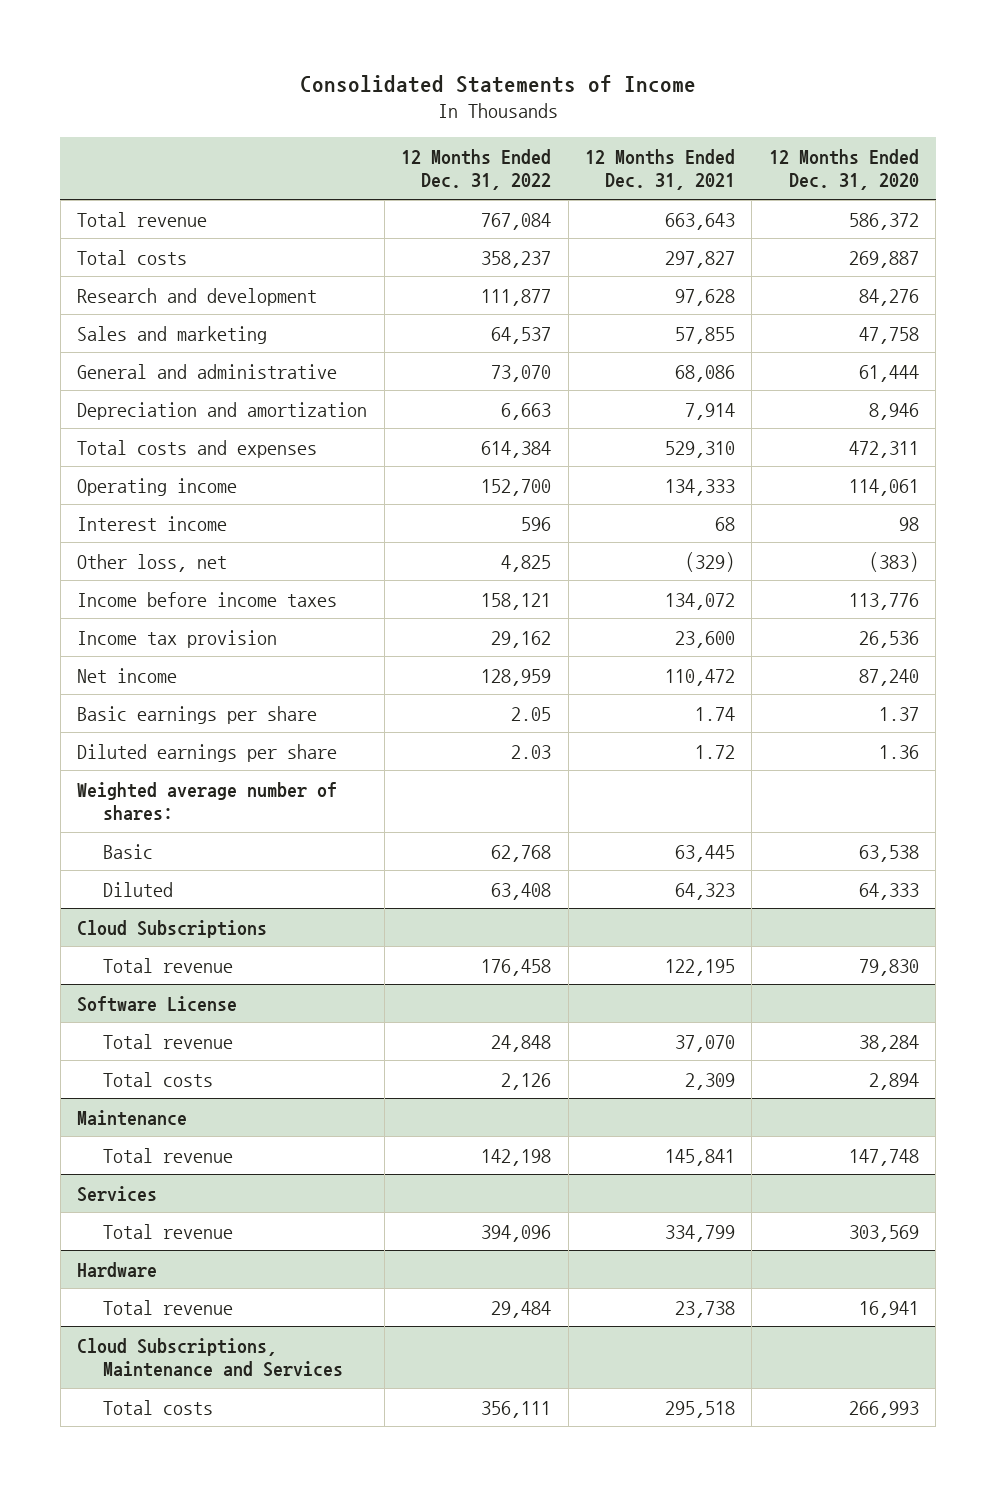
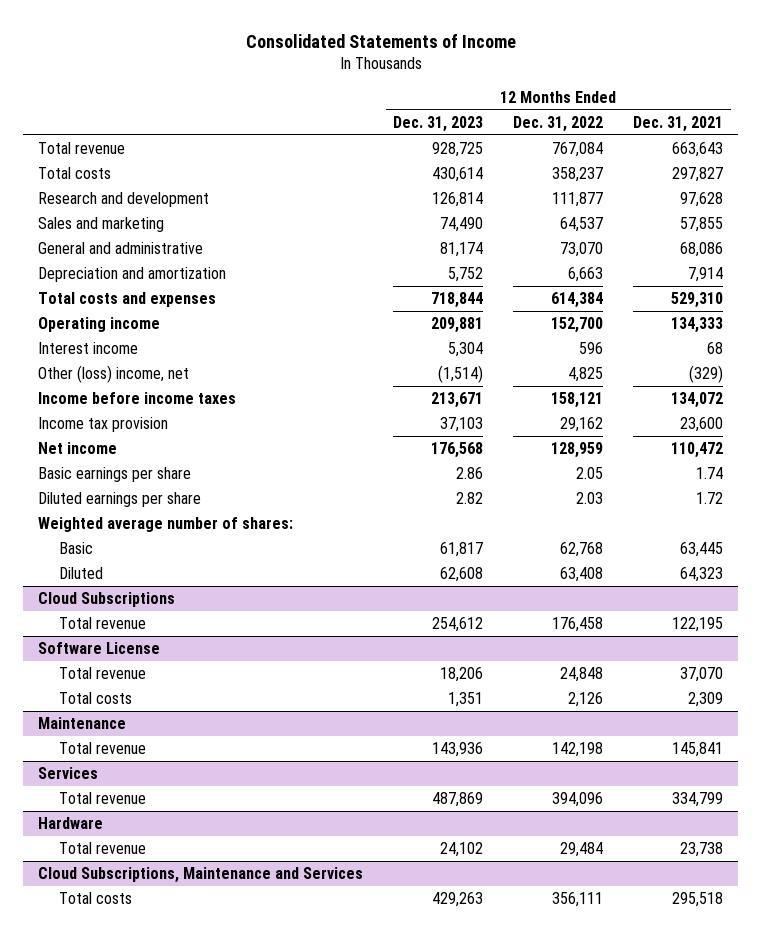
- | 12 Months Ended Dec. 31, 2022 | 12 Months Ended Dec. 31, 2021 | 12 Months Ended Dec. 31, 2020
+ | 12 Months Ended Dec. 31, 2023 | 12 Months Ended Dec. 31, 2022 | 12 Months Ended Dec. 31, 2021
- Other loss, net | 4,825 | (329) | (383)
+ Other (loss) income, net | (1,514) | 4,825 | (329)

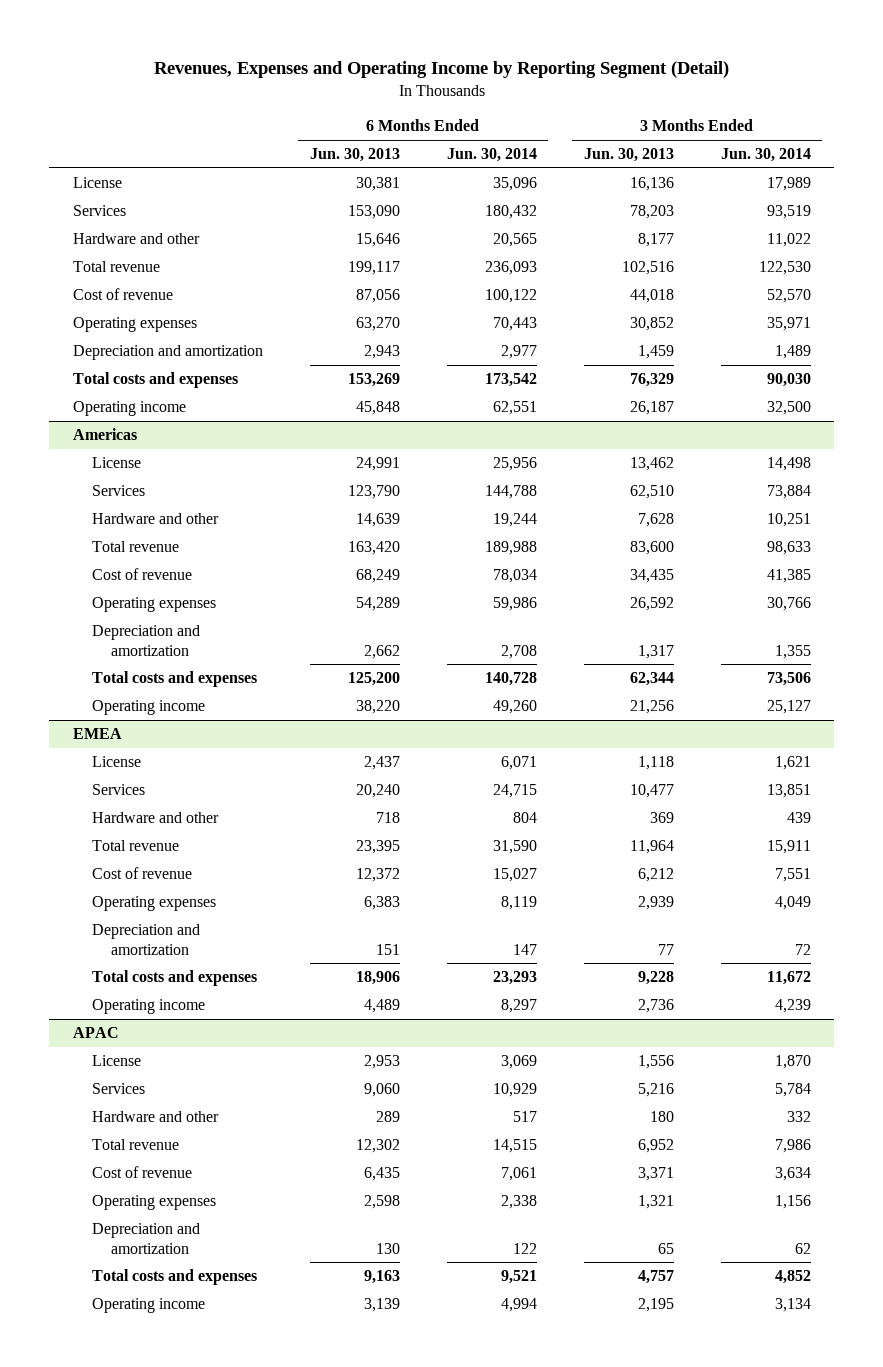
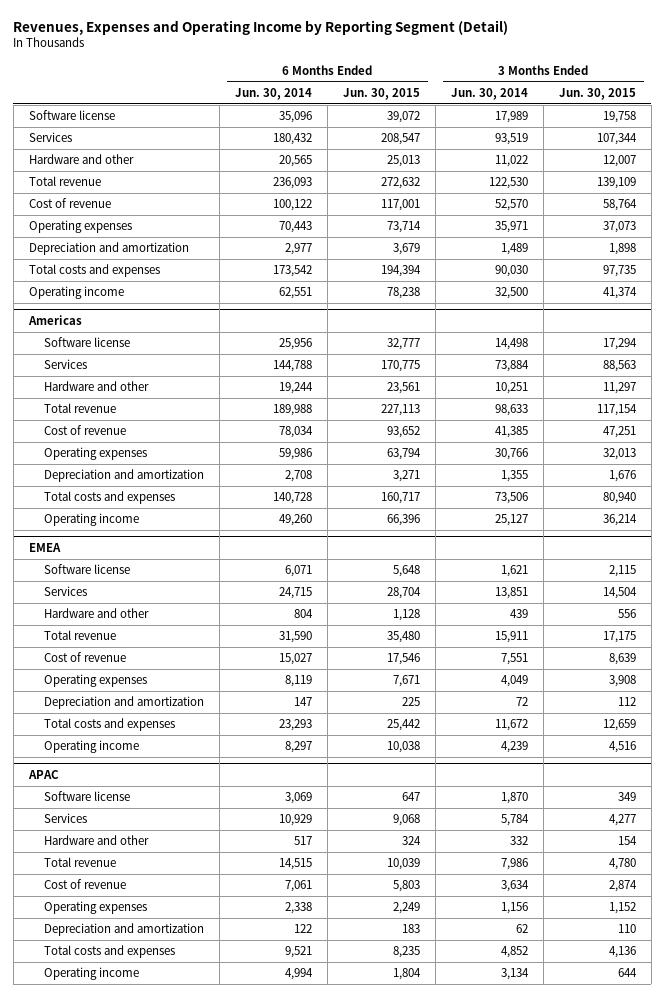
- | 6 Months Ended Jun. 30, 2013 | 6 Months Ended Jun. 30, 2014 | 3 Months Ended Jun. 30, 2013 | 3 Months Ended Jun. 30, 2014
+ | 6 Months Ended Jun. 30, 2014 | 6 Months Ended Jun. 30, 2015 | 3 Months Ended Jun. 30, 2014 | 3 Months Ended Jun. 30, 2015
- License | 30,381 | 35,096 | 16,136 | 17,989
+ Software license | 35,096 | 39,072 | 17,989 | 19,758
@ Americas
- License | 24,991 | 25,956 | 13,462 | 14,498
+ Software license | 25,956 | 32,777 | 14,498 | 17,294
@ EMEA
- License | 2,437 | 6,071 | 1,118 | 1,621
+ Software license | 6,071 | 5,648 | 1,621 | 2,115
@ APAC
- License | 2,953 | 3,069 | 1,556 | 1,870
+ Software license | 3,069 | 647 | 1,870 | 349

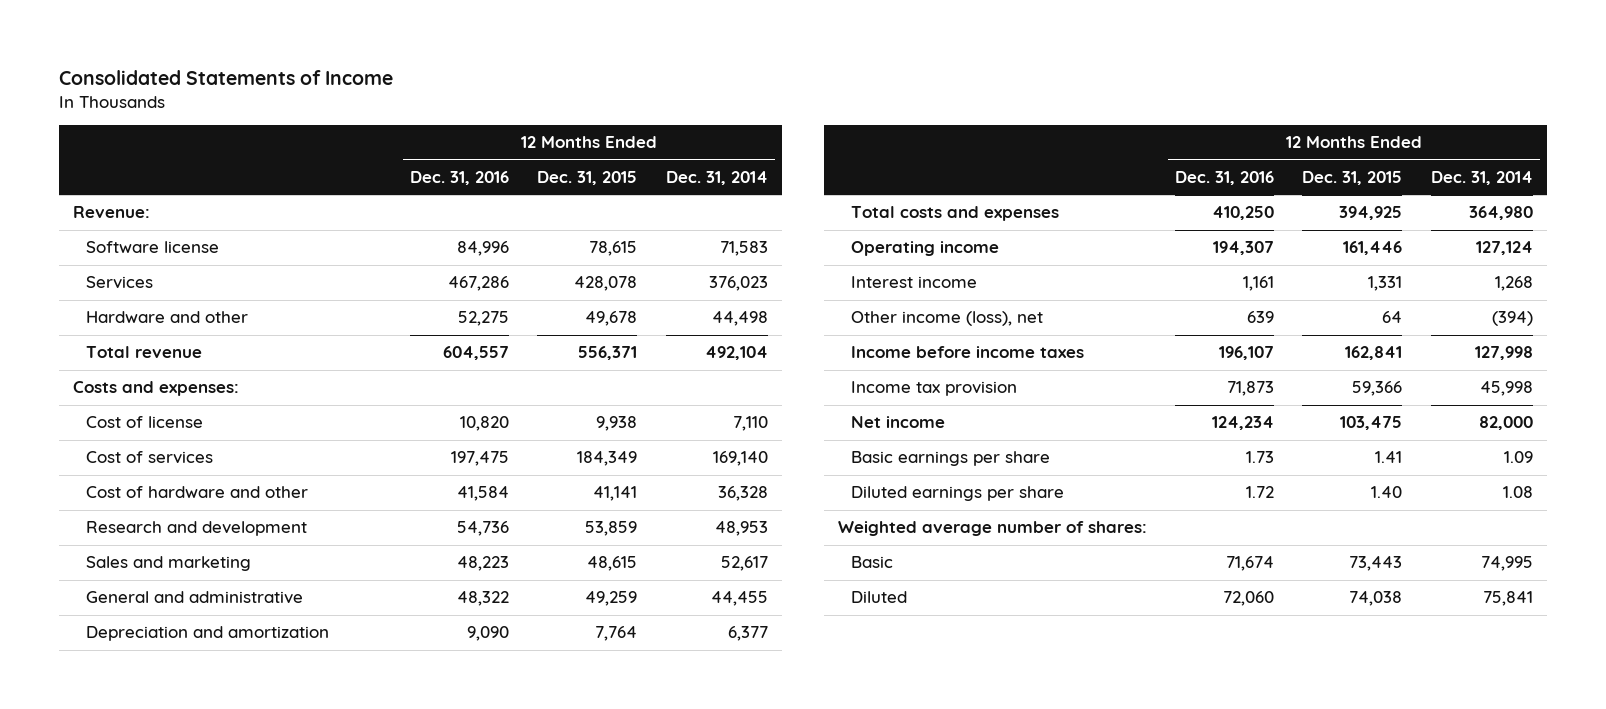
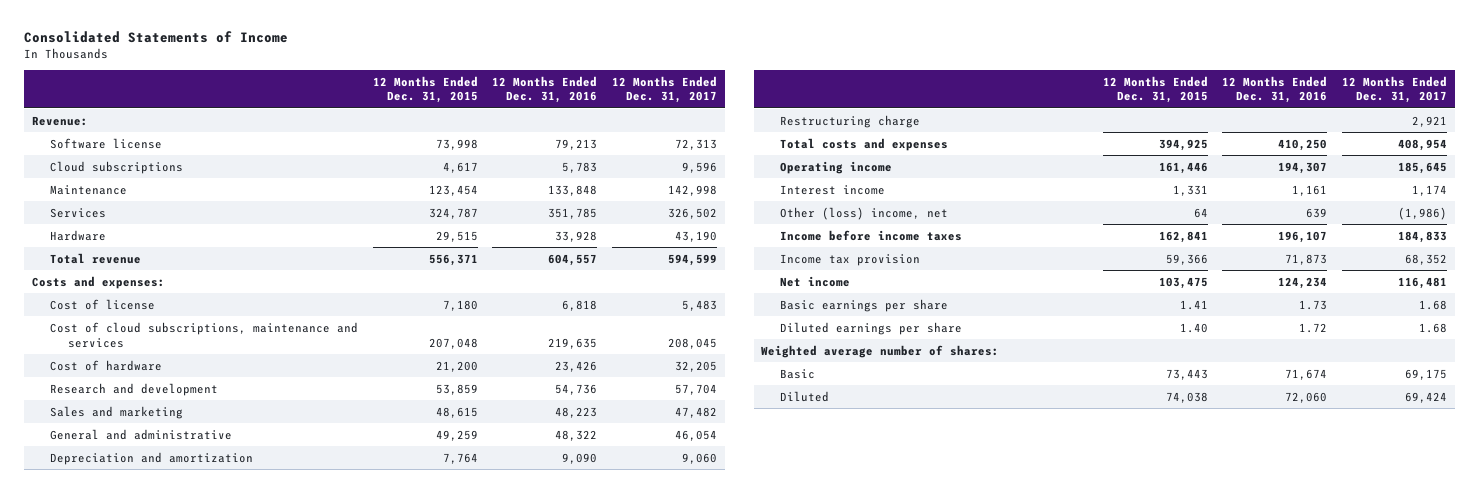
- | 12 Months Ended Dec. 31, 2016 | 12 Months Ended Dec. 31, 2015 | 12 Months Ended Dec. 31, 2014
+ | 12 Months Ended Dec. 31, 2015 | 12 Months Ended Dec. 31, 2016 | 12 Months Ended Dec. 31, 2017
- Software license | 84,996 | 78,615 | 71,583
- Services | 467,286 | 428,078 | 376,023
- Hardware and other | 52,275 | 49,678 | 44,498
+ Software license | 73,998 | 79,213 | 72,313
+ Cloud subscriptions | 4,617 | 5,783 | 9,596
+ Maintenance | 123,454 | 133,848 | 142,998
+ Services | 324,787 | 351,785 | 326,502
+ Hardware | 29,515 | 33,928 | 43,190
- Cost of license | 10,820 | 9,938 | 7,110
- Cost of services | 197,475 | 184,349 | 169,140
- Cost of hardware and other | 41,584 | 41,141 | 36,328
+ Cost of license | 7,180 | 6,818 | 5,483
+ Cost of cloud subscriptions, maintenance and services | 207,048 | 219,635 | 208,045
+ Cost of hardware | 21,200 | 23,426 | 32,205
+ Restructuring charge | | | 2,921
- Other income (loss), net | 639 | 64 | (394)
+ Other (loss) income, net | 64 | 639 | (1,986)

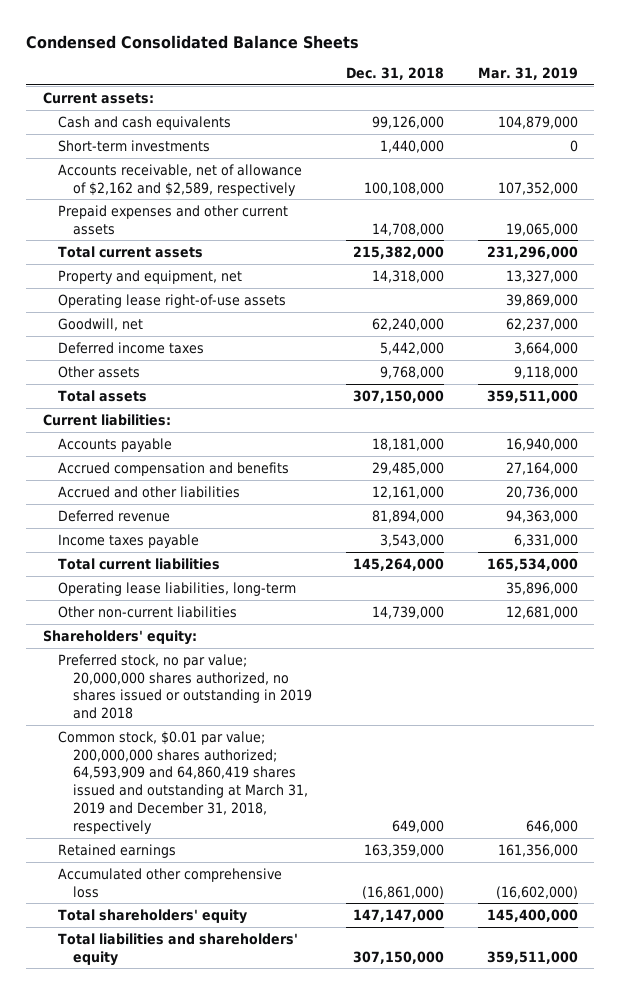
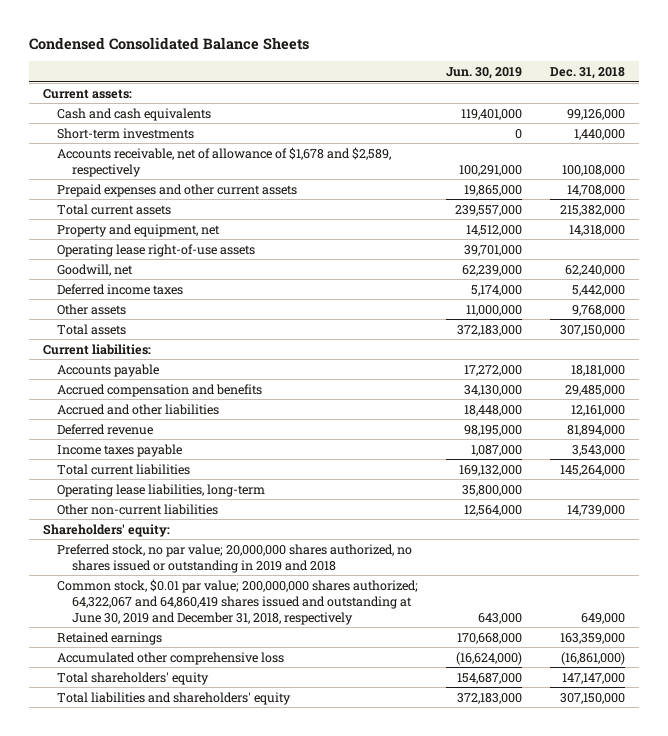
- | Dec. 31, 2018 | Mar. 31, 2019
+ | Jun. 30, 2019 | Dec. 31, 2018
- Accounts receivable, net of allowance of $2,162 and $2,589, respectively | 100,108,000 | 107,352,000
+ Accounts receivable, net of allowance of $1,678 and $2,589, respectively | 100,291,000 | 100,108,000
- Common stock, $0.01 par value; 200,000,000 shares authorized; 64,593,909 and 64,860,419 shares issued and outstanding at March 31, 2019 and December 31, 2018, respectively | 649,000 | 646,000
+ Common stock, $0.01 par value; 200,000,000 shares authorized; 64,322,067 and 64,860,419 shares issued and outstanding at June 30, 2019 and December 31, 2018, respectively | 643,000 | 649,000

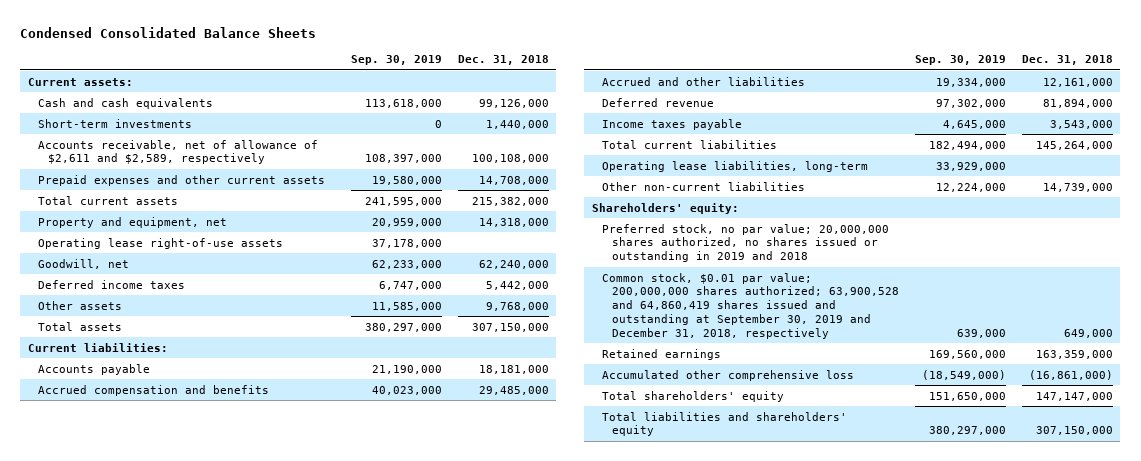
- | Jun. 30, 2019 | Dec. 31, 2018
+ | Sep. 30, 2019 | Dec. 31, 2018
- Accounts receivable, net of allowance of $1,678 and $2,589, respectively | 100,291,000 | 100,108,000
+ Accounts receivable, net of allowance of $2,611 and $2,589, respectively | 108,397,000 | 100,108,000
- Common stock, $0.01 par value; 200,000,000 shares authorized; 64,322,067 and 64,860,419 shares issued and outstanding at June 30, 2019 and December 31, 2018, respectively | 643,000 | 649,000
+ Common stock, $0.01 par value; 200,000,000 shares authorized; 63,900,528 and 64,860,419 shares issued and outstanding at September 30, 2019 and December 31, 2018, respectively | 639,000 | 649,000

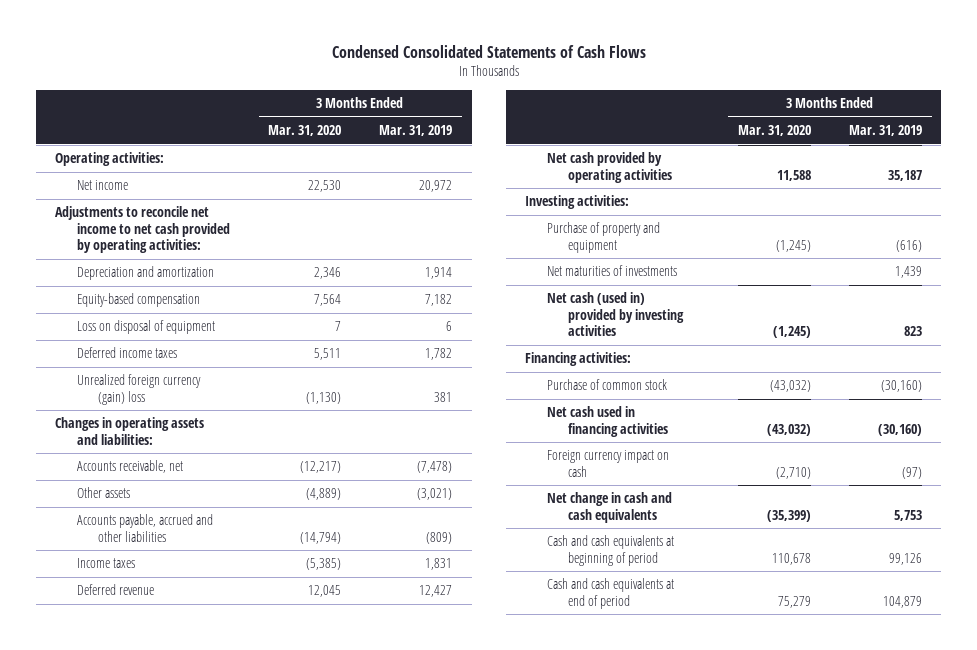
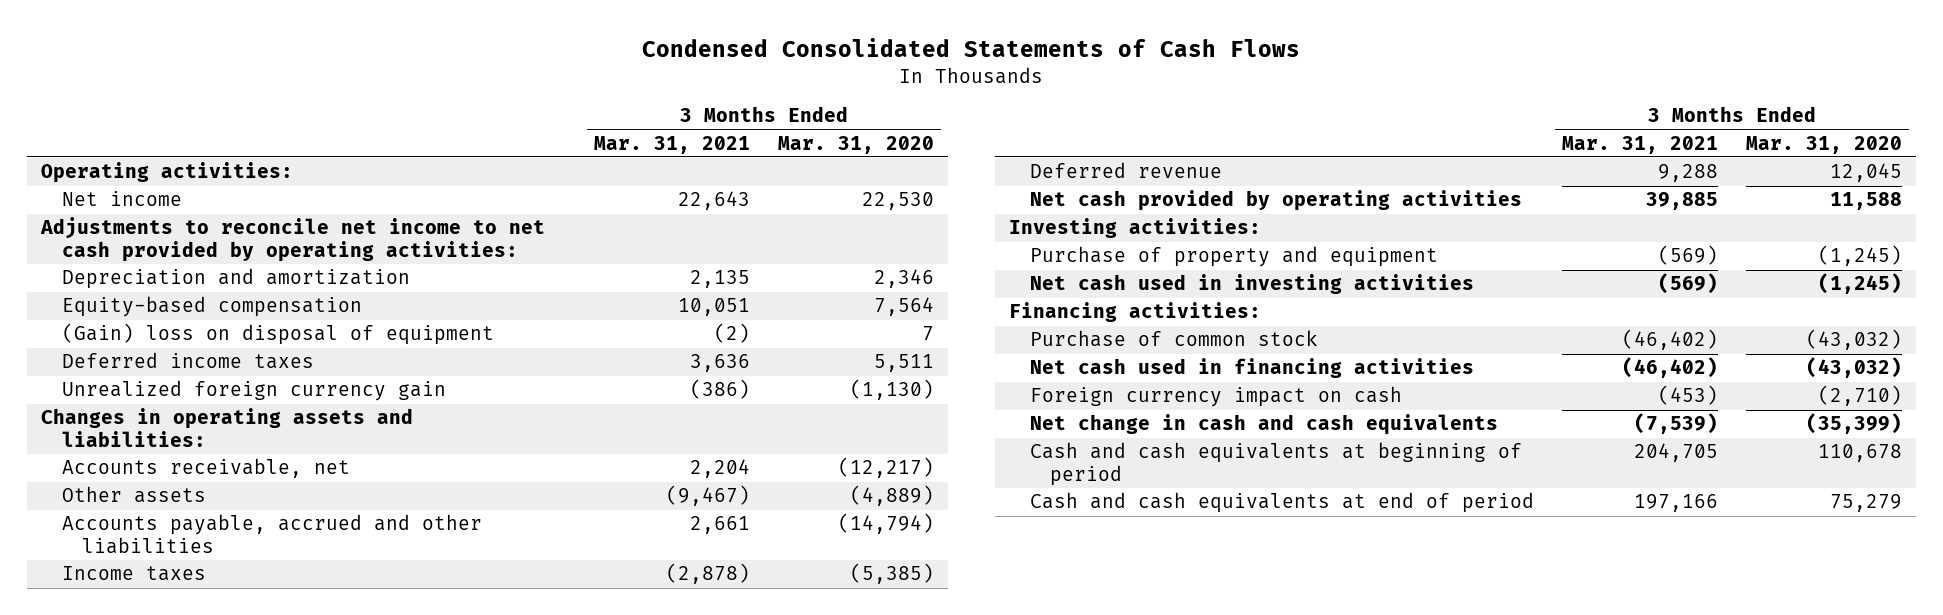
- | 3 Months Ended Mar. 31, 2020 | 3 Months Ended Mar. 31, 2019
+ | 3 Months Ended Mar. 31, 2021 | 3 Months Ended Mar. 31, 2020
- Loss on disposal of equipment | 7 | 6
+ (Gain) loss on disposal of equipment | (2) | 7
- Unrealized foreign currency (gain) loss | (1,130) | 381
+ Unrealized foreign currency gain | (386) | (1,130)
- Net maturities of investments | | 1,439
- Net cash (used in) provided by investing activities | (1,245) | 823
+ Net cash used in investing activities | (569) | (1,245)

